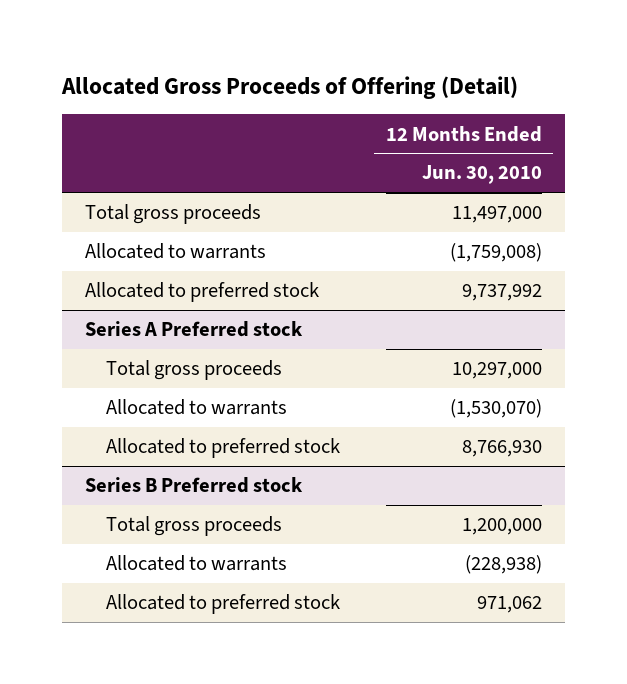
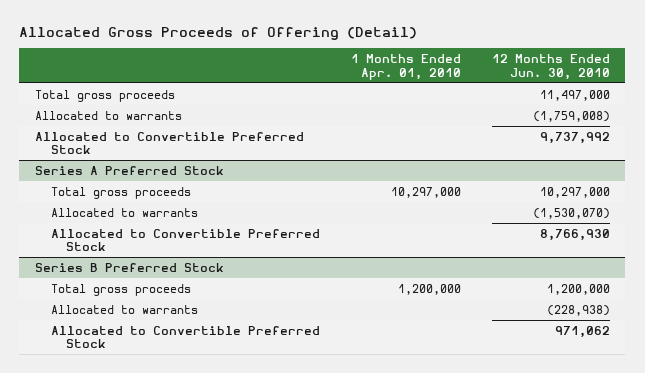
- | 12 Months Ended Jun. 30, 2010
+ | 1 Months Ended Apr. 01, 2010 | 12 Months Ended Jun. 30, 2010
- Allocated to preferred stock | 9,737,992
- Series A Preferred stock
+ Allocated to Convertible Preferred Stock | | 9,737,992
+ Series A Preferred Stock
- Allocated to preferred stock | 8,766,930
- Series B Preferred stock
+ Allocated to Convertible Preferred Stock | | 8,766,930
+ Series B Preferred Stock
- Allocated to preferred stock | 971,062
+ Allocated to Convertible Preferred Stock | | 971,062

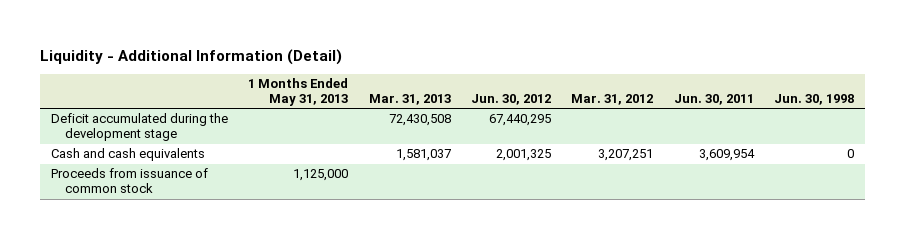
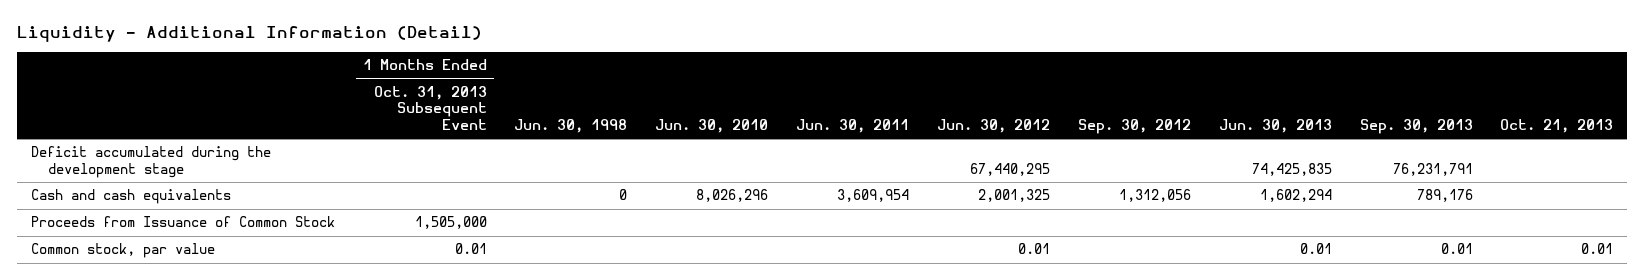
- | 1 Months Ended May 31, 2013 | Mar. 31, 2013 | Jun. 30, 2012 | Mar. 31, 2012 | Jun. 30, 2011 | Jun. 30, 1998
+ | 1 Months Ended Oct. 31, 2013 Subsequent Event | Jun. 30, 1998 | Jun. 30, 2010 | Jun. 30, 2011 | Jun. 30, 2012 | Sep. 30, 2012 | Jun. 30, 2013 | Sep. 30, 2013 | Oct. 21, 2013
- Proceeds from issuance of common stock | 1,125,000 | | | | |
+ Proceeds from Issuance of Common Stock | 1,505,000 | | | | | | | |
+ Common stock, par value | 0.01 | | | | 0.01 | | 0.01 | 0.01 | 0.01

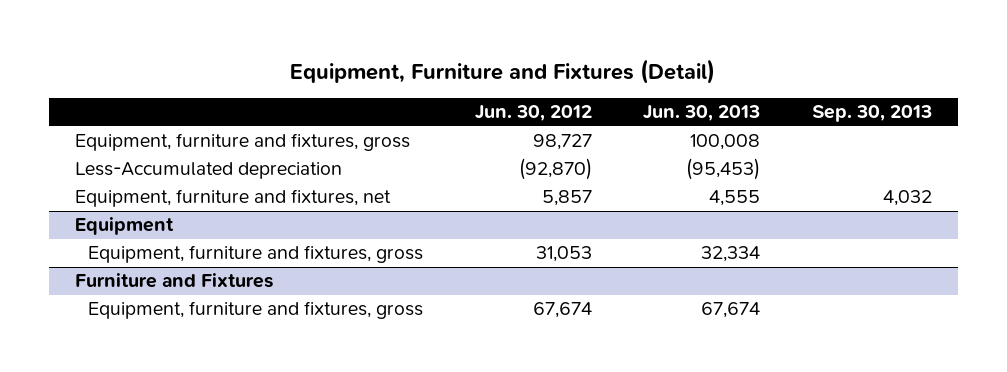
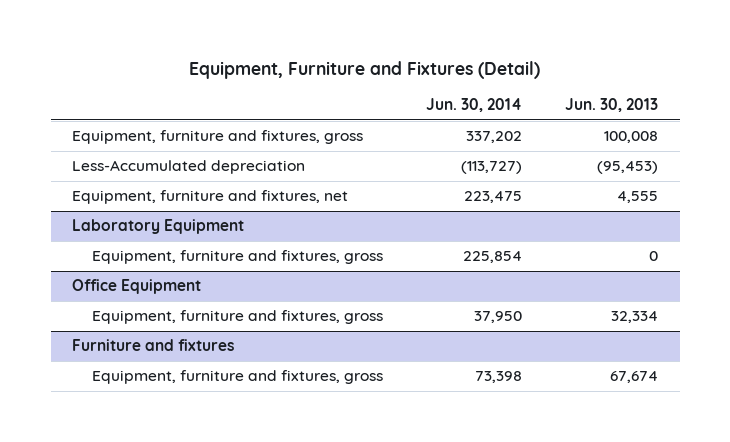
- | Jun. 30, 2012 | Jun. 30, 2013 | Sep. 30, 2013
+ | Jun. 30, 2014 | Jun. 30, 2013
- Equipment
+ Laboratory Equipment
+ Equipment, furniture and fixtures, gross | 225,854 | 0
+ Office Equipment
- Furniture and Fixtures
+ Furniture and fixtures

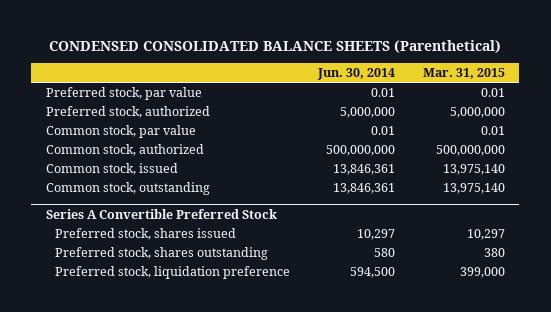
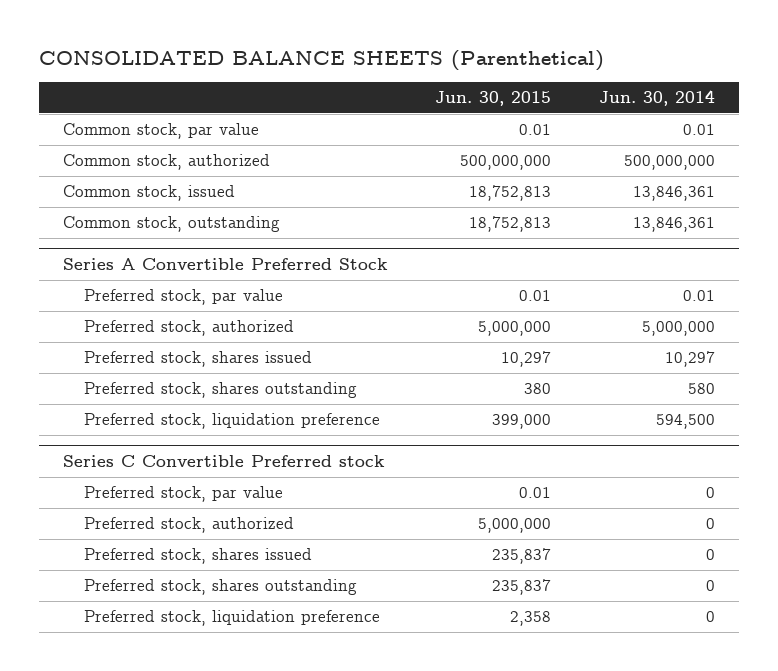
- CONDENSED CONSOLIDATED BALANCE SHEETS (Parenthetical)
+ CONSOLIDATED BALANCE SHEETS (Parenthetical)
- | Jun. 30, 2014 | Mar. 31, 2015
+ | Jun. 30, 2015 | Jun. 30, 2014
- Preferred stock, par value | 0.01 | 0.01
- Preferred stock, authorized | 5,000,000 | 5,000,000
@ Series A Convertible Preferred Stock
+ Preferred stock, par value | 0.01 | 0.01
+ Preferred stock, authorized | 5,000,000 | 5,000,000
+ Series C Convertible Preferred stock
+ Preferred stock, par value | 0.01 | 0
+ Preferred stock, authorized | 5,000,000 | 0
+ Preferred stock, shares issued | 235,837 | 0
+ Preferred stock, shares outstanding | 235,837 | 0
+ Preferred stock, liquidation preference | 2,358 | 0

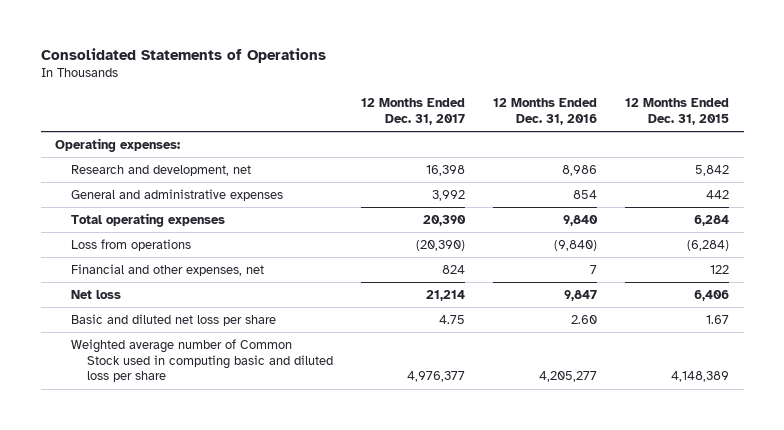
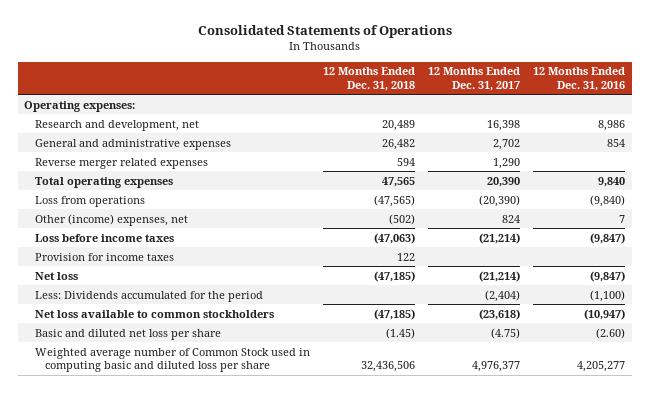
- | 12 Months Ended Dec. 31, 2017 | 12 Months Ended Dec. 31, 2016 | 12 Months Ended Dec. 31, 2015
+ | 12 Months Ended Dec. 31, 2018 | 12 Months Ended Dec. 31, 2017 | 12 Months Ended Dec. 31, 2016
- General and administrative expenses | 3,992 | 854 | 442
+ General and administrative expenses | 26,482 | 2,702 | 854
+ Reverse merger related expenses | 594 | 1,290 |
- Financial and other expenses, net | 824 | 7 | 122
- Net loss | 21,214 | 9,847 | 6,406
- Basic and diluted net loss per share | 4.75 | 2.60 | 1.67
+ Other (income) expenses, net | (502) | 824 | 7
+ Loss before income taxes | (47,063) | (21,214) | (9,847)
+ Provision for income taxes | 122 | |
+ Net loss | (47,185) | (21,214) | (9,847)
+ Less: Dividends accumulated for the period | | (2,404) | (1,100)
+ Net loss available to common stockholders | (47,185) | (23,618) | (10,947)
+ Basic and diluted net loss per share | (1.45) | (4.75) | (2.60)

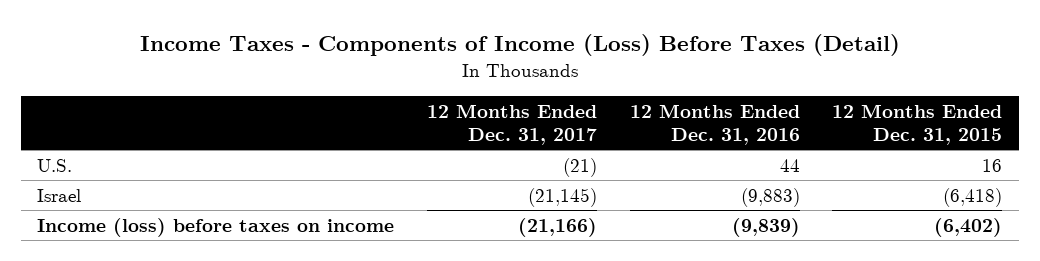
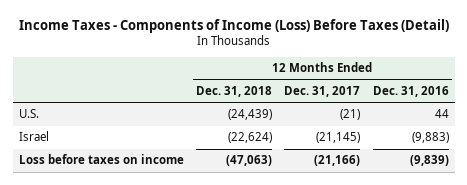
- | 12 Months Ended Dec. 31, 2017 | 12 Months Ended Dec. 31, 2016 | 12 Months Ended Dec. 31, 2015
+ | 12 Months Ended Dec. 31, 2018 | 12 Months Ended Dec. 31, 2017 | 12 Months Ended Dec. 31, 2016
- Income (loss) before taxes on income | (21,166) | (9,839) | (6,402)
+ Loss before taxes on income | (47,063) | (21,166) | (9,839)

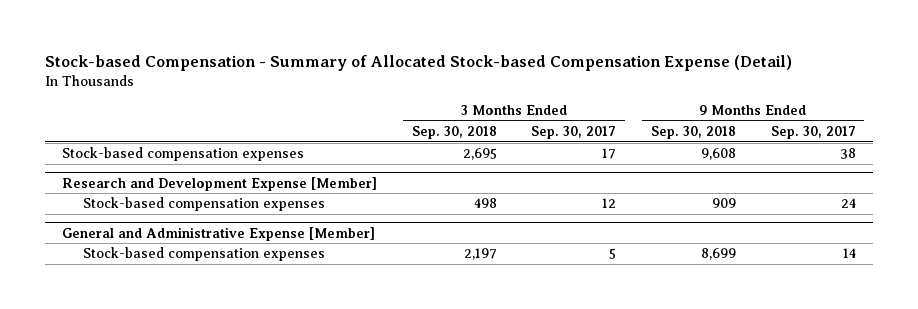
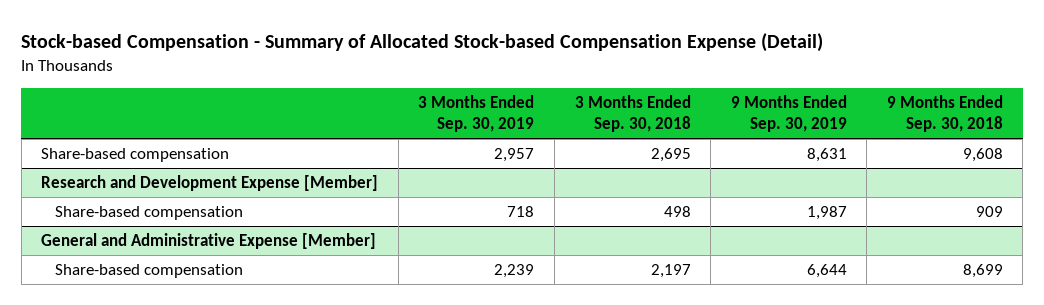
- | 3 Months Ended Sep. 30, 2018 | 3 Months Ended Sep. 30, 2017 | 9 Months Ended Sep. 30, 2018 | 9 Months Ended Sep. 30, 2017
+ | 3 Months Ended Sep. 30, 2019 | 3 Months Ended Sep. 30, 2018 | 9 Months Ended Sep. 30, 2019 | 9 Months Ended Sep. 30, 2018
- Stock-based compensation expenses | 2,695 | 17 | 9,608 | 38
+ Share-based compensation | 2,957 | 2,695 | 8,631 | 9,608
@ Research and Development Expense [Member]
- Stock-based compensation expenses | 498 | 12 | 909 | 24
+ Share-based compensation | 718 | 498 | 1,987 | 909
@ General and Administrative Expense [Member]
- Stock-based compensation expenses | 2,197 | 5 | 8,699 | 14
+ Share-based compensation | 2,239 | 2,197 | 6,644 | 8,699

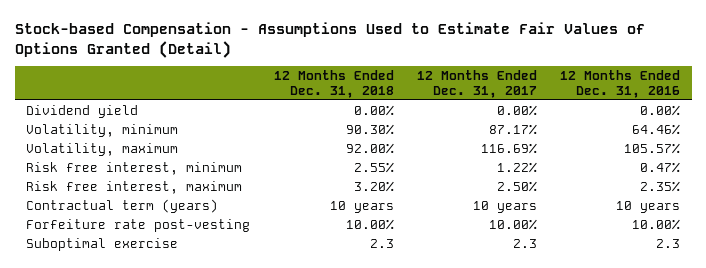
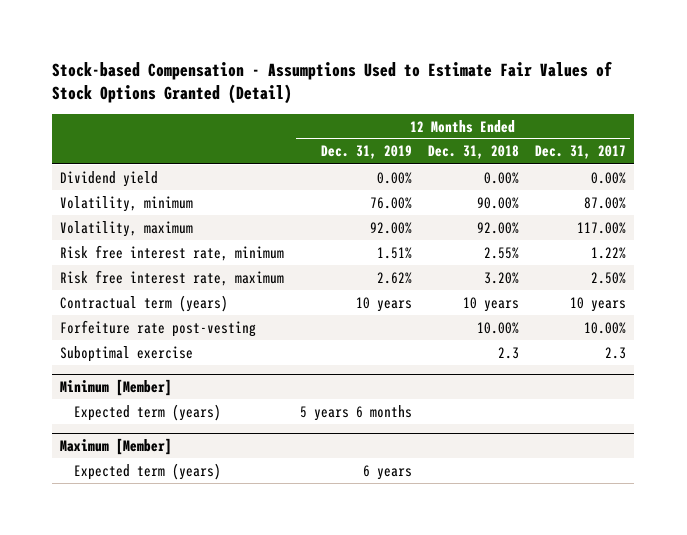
- Stock-based Compensation - Assumptions Used to Estimate Fair Values of Options Granted (Detail)
+ Stock-based Compensation - Assumptions Used to Estimate Fair Values of Stock Options Granted (Detail)
- | 12 Months Ended Dec. 31, 2018 | 12 Months Ended Dec. 31, 2017 | 12 Months Ended Dec. 31, 2016
+ | 12 Months Ended Dec. 31, 2019 | 12 Months Ended Dec. 31, 2018 | 12 Months Ended Dec. 31, 2017
- Volatility, minimum | 90.30% | 87.17% | 64.46%
- Volatility, maximum | 92.00% | 116.69% | 105.57%
- Risk free interest, minimum | 2.55% | 1.22% | 0.47%
- Risk free interest, maximum | 3.20% | 2.50% | 2.35%
+ Volatility, minimum | 76.00% | 90.00% | 87.00%
+ Volatility, maximum | 92.00% | 92.00% | 117.00%
+ Risk free interest rate, minimum | 1.51% | 2.55% | 1.22%
+ Risk free interest rate, maximum | 2.62% | 3.20% | 2.50%
+ Minimum [Member]
+ Expected term (years) | 5 years 6 months | |
+ Maximum [Member]
+ Expected term (years) | 6 years | |

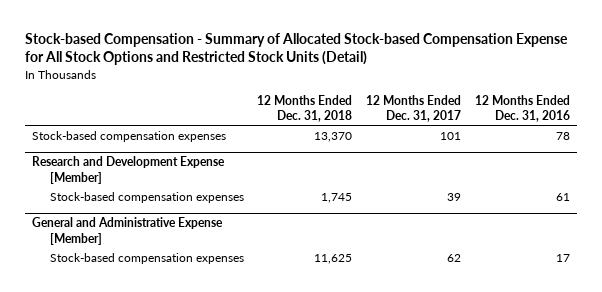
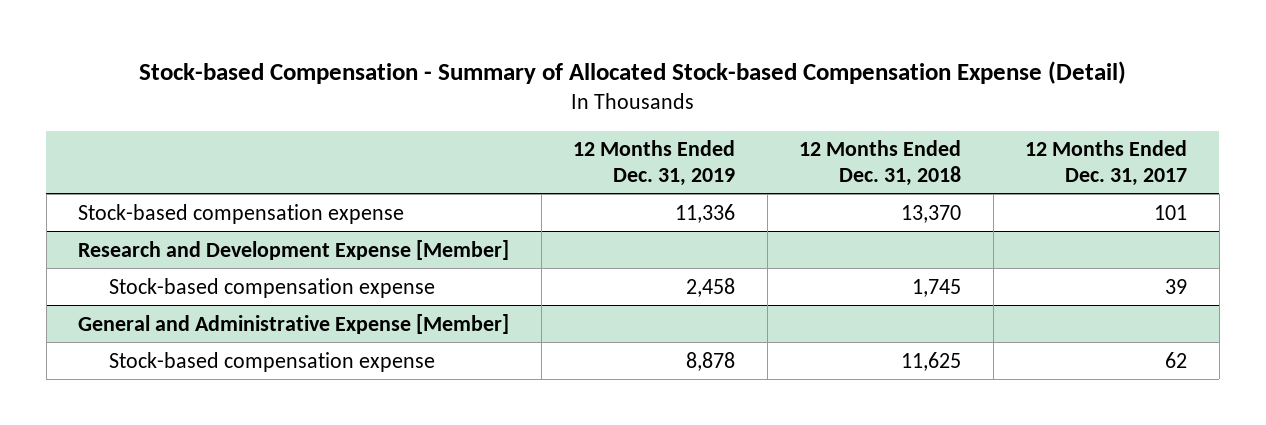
- Stock-based Compensation - Summary of Allocated Stock-based Compensation Expense for All Stock Options and Restricted Stock Units (Detail)
+ Stock-based Compensation - Summary of Allocated Stock-based Compensation Expense (Detail)
- | 12 Months Ended Dec. 31, 2018 | 12 Months Ended Dec. 31, 2017 | 12 Months Ended Dec. 31, 2016
+ | 12 Months Ended Dec. 31, 2019 | 12 Months Ended Dec. 31, 2018 | 12 Months Ended Dec. 31, 2017
- Stock-based compensation expenses | 13,370 | 101 | 78
+ Stock-based compensation expense | 11,336 | 13,370 | 101
@ Research and Development Expense [Member]
- Stock-based compensation expenses | 1,745 | 39 | 61
+ Stock-based compensation expense | 2,458 | 1,745 | 39
@ General and Administrative Expense [Member]
- Stock-based compensation expenses | 11,625 | 62 | 17
+ Stock-based compensation expense | 8,878 | 11,625 | 62

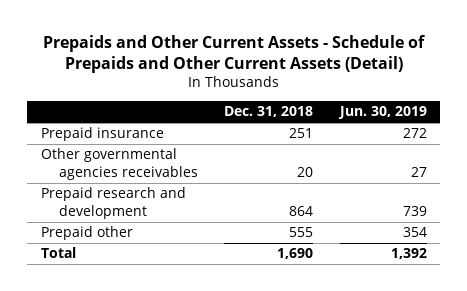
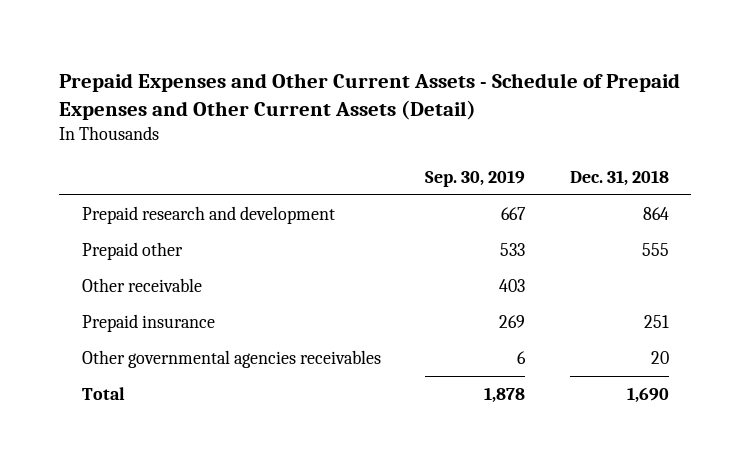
- Prepaids and Other Current Assets - Schedule of Prepaids and Other Current Assets (Detail)
+ Prepaid Expenses and Other Current Assets - Schedule of Prepaid Expenses and Other Current Assets (Detail)
- | Dec. 31, 2018 | Jun. 30, 2019
+ | Sep. 30, 2019 | Dec. 31, 2018
+ Other receivable | 403 |
moved down: Prepaid insurance | 269 | 251
moved down: Other governmental agencies receivables | 6 | 20

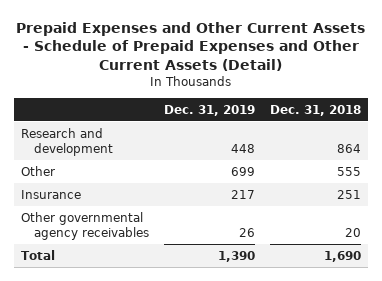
- | Sep. 30, 2019 | Dec. 31, 2018
+ | Dec. 31, 2019 | Dec. 31, 2018
- Prepaid research and development | 667 | 864
- Prepaid other | 533 | 555
- Other receivable | 403 |
- Prepaid insurance | 269 | 251
- Other governmental agencies receivables | 6 | 20
+ Research and development | 448 | 864
+ Other | 699 | 555
+ Insurance | 217 | 251
+ Other governmental agency receivables | 26 | 20

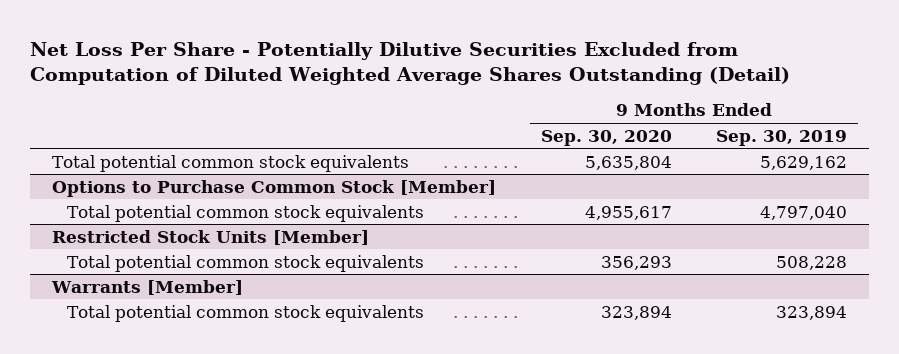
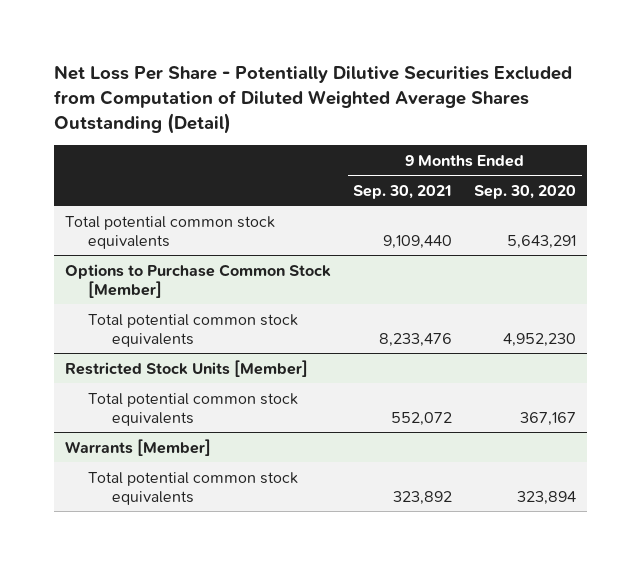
- | 9 Months Ended Sep. 30, 2020 | 9 Months Ended Sep. 30, 2019
+ | 9 Months Ended Sep. 30, 2021 | 9 Months Ended Sep. 30, 2020
- Total potential common stock equivalents | 5,635,804 | 5,629,162
+ Total potential common stock equivalents | 9,109,440 | 5,643,291
@ Options to Purchase Common Stock [Member]
- Total potential common stock equivalents | 4,955,617 | 4,797,040
+ Total potential common stock equivalents | 8,233,476 | 4,952,230
@ Restricted Stock Units [Member]
- Total potential common stock equivalents | 356,293 | 508,228
+ Total potential common stock equivalents | 552,072 | 367,167

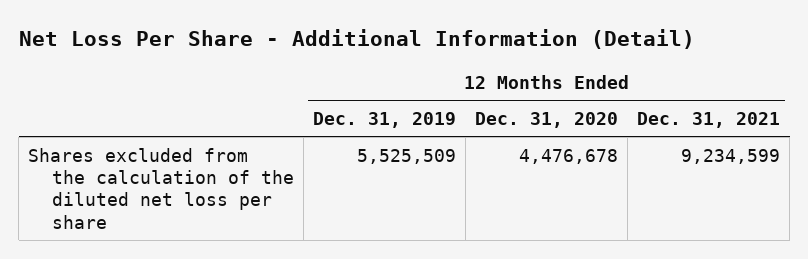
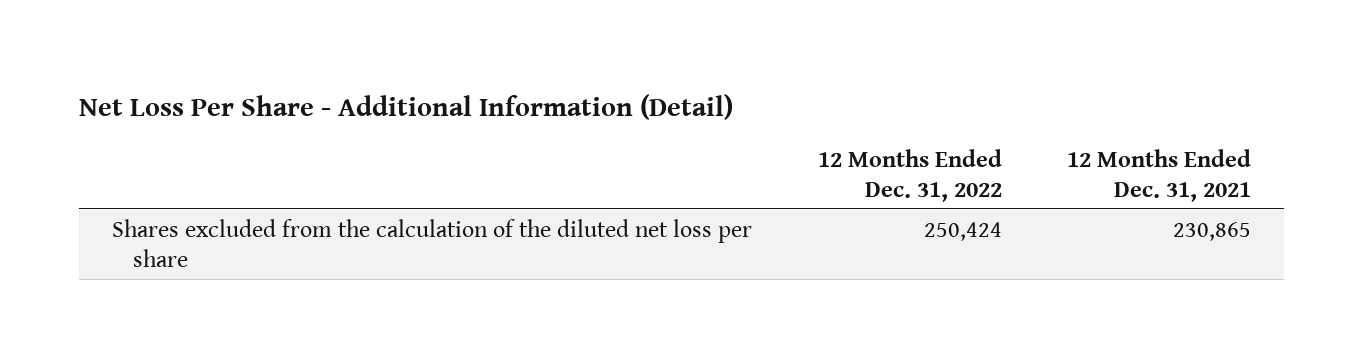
- | 12 Months Ended Dec. 31, 2019 | 12 Months Ended Dec. 31, 2020 | 12 Months Ended Dec. 31, 2021
+ | 12 Months Ended Dec. 31, 2022 | 12 Months Ended Dec. 31, 2021
- Shares excluded from the calculation of the diluted net loss per share | 5,525,509 | 4,476,678 | 9,234,599
+ Shares excluded from the calculation of the diluted net loss per share | 250,424 | 230,865

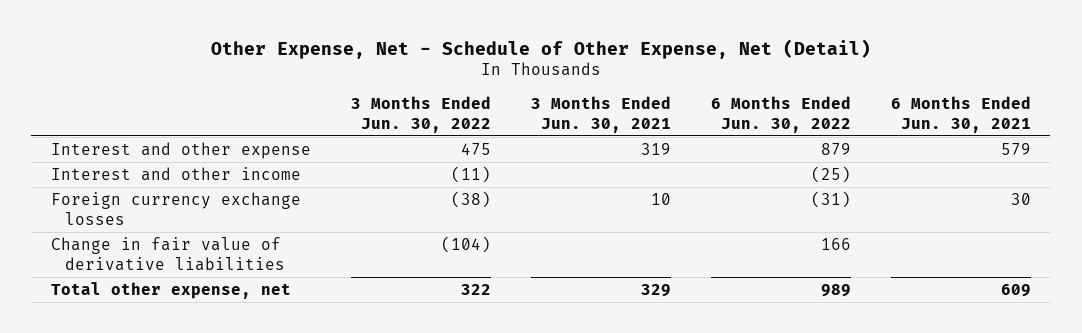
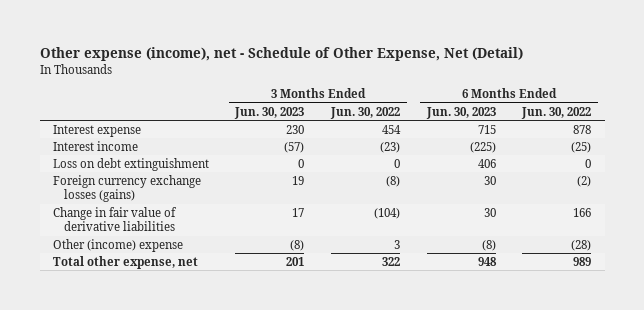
- Other Expense, Net - Schedule of Other Expense, Net (Detail)
+ Other expense (income), net - Schedule of Other Expense, Net (Detail)
- | 3 Months Ended Jun. 30, 2022 | 3 Months Ended Jun. 30, 2021 | 6 Months Ended Jun. 30, 2022 | 6 Months Ended Jun. 30, 2021
+ | 3 Months Ended Jun. 30, 2023 | 3 Months Ended Jun. 30, 2022 | 6 Months Ended Jun. 30, 2023 | 6 Months Ended Jun. 30, 2022
- Interest and other expense | 475 | 319 | 879 | 579
- Interest and other income | (11) | | (25) |
- Foreign currency exchange losses | (38) | 10 | (31) | 30
+ Interest expense | 230 | 454 | 715 | 878
+ Interest income | (57) | (23) | (225) | (25)
+ Loss on debt extinguishment | 0 | 0 | 406 | 0
+ Foreign currency exchange losses (gains) | 19 | (8) | 30 | (2)
+ Other (income) expense | (8) | 3 | (8) | (28)

